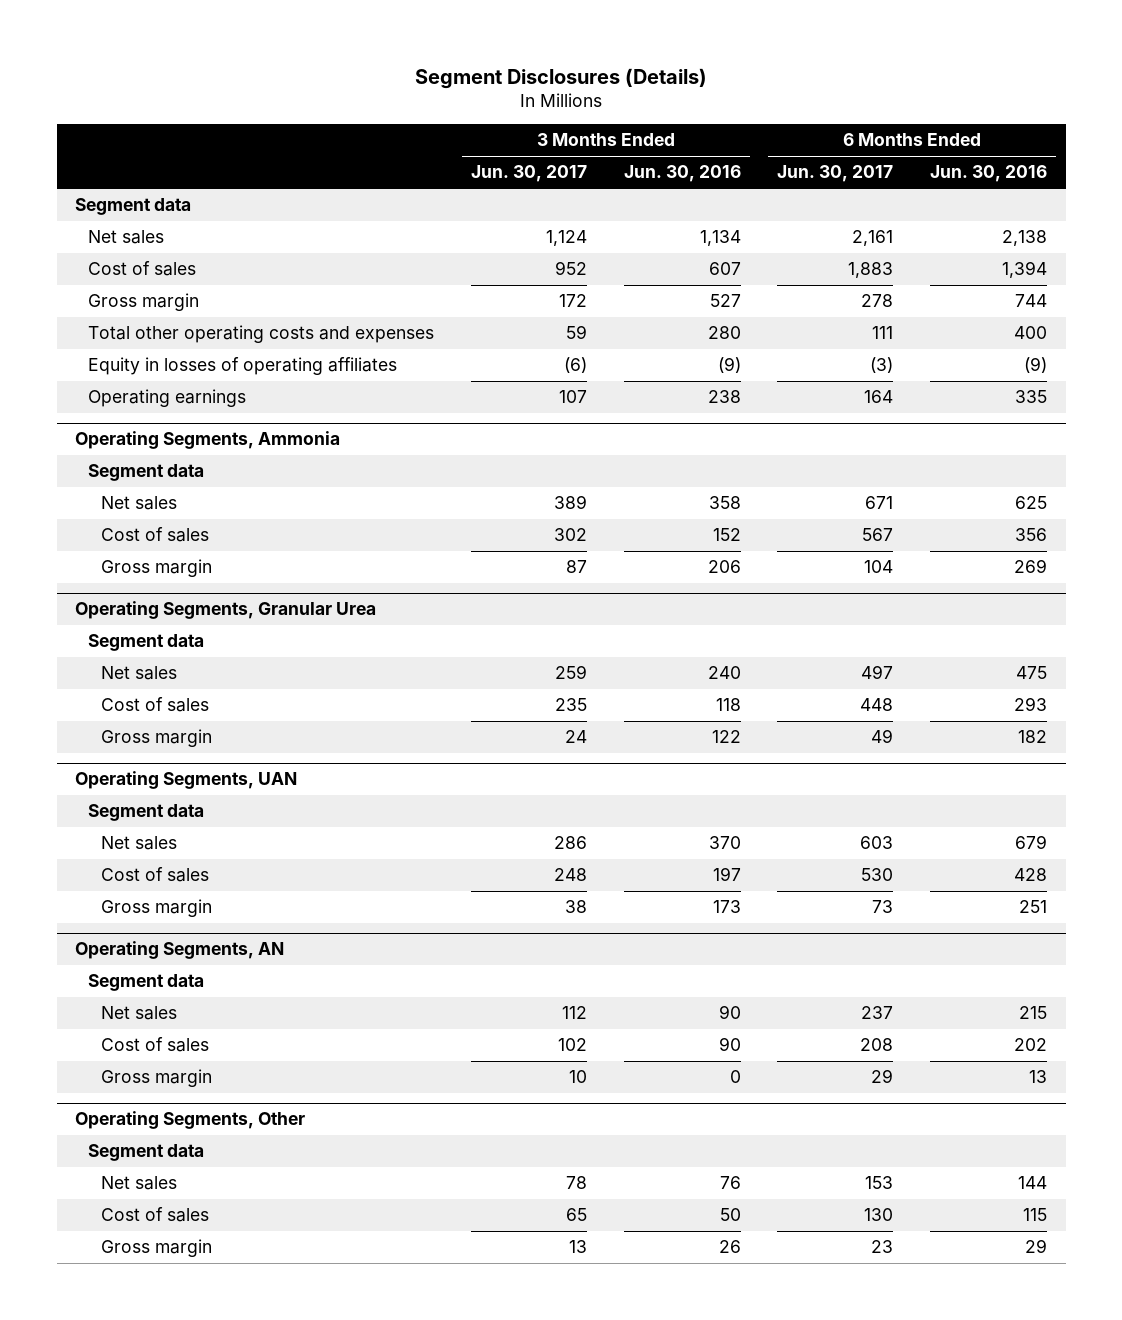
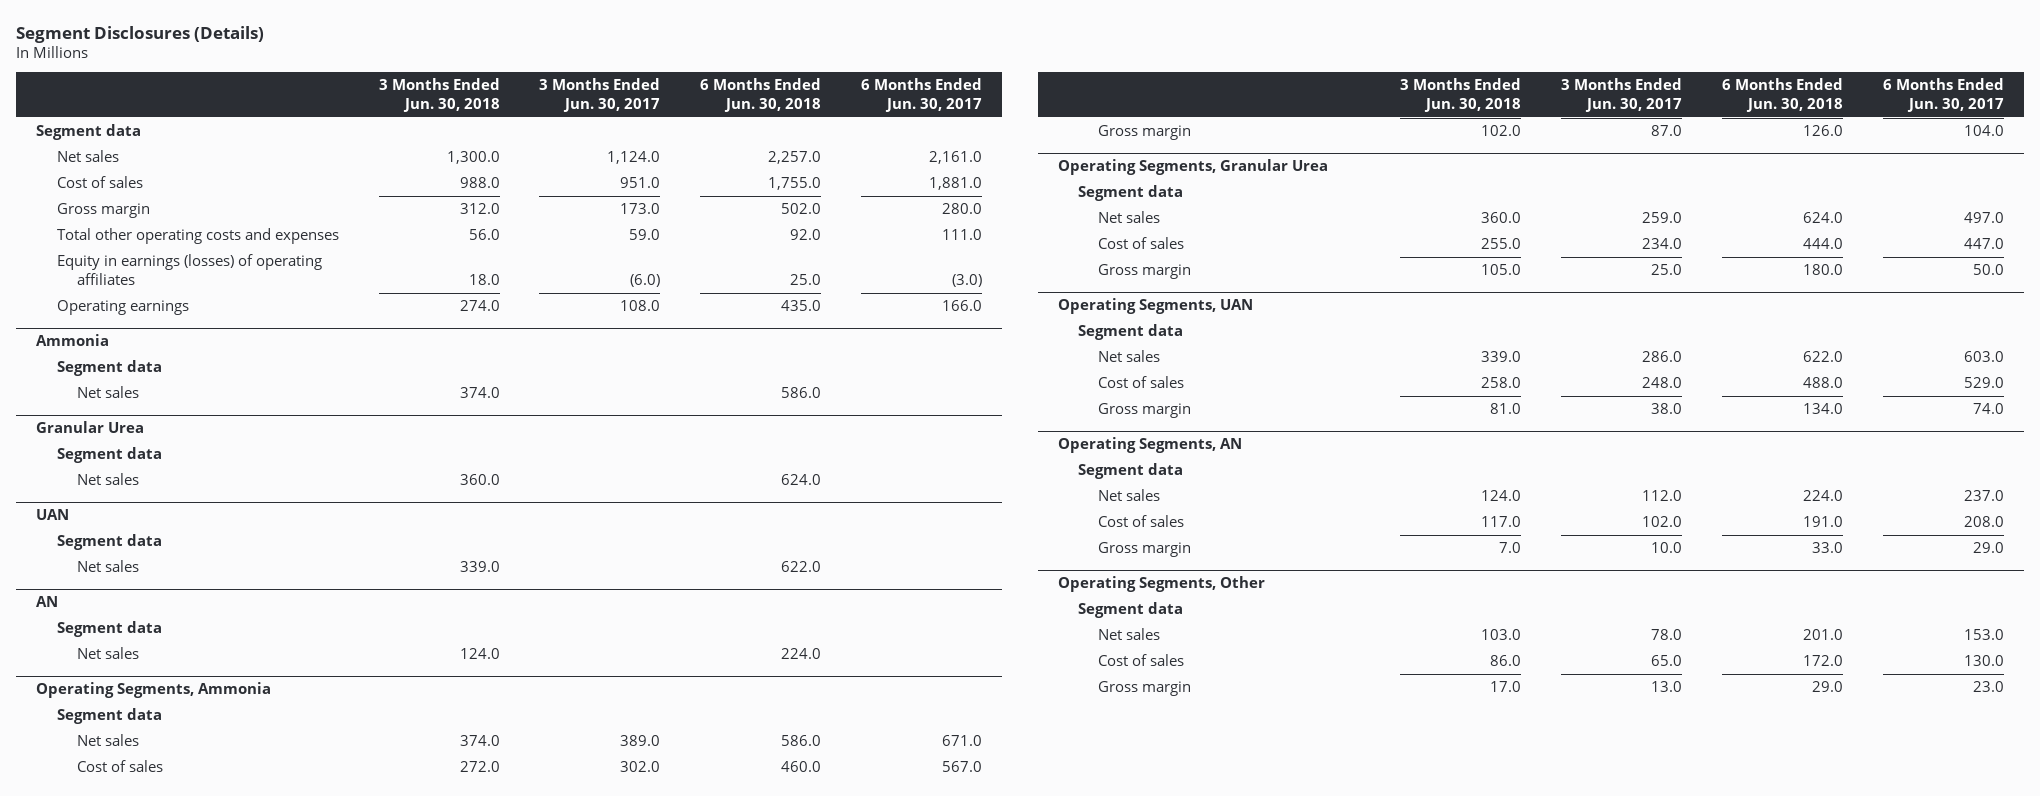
- | 3 Months Ended Jun. 30, 2017 | 3 Months Ended Jun. 30, 2016 | 6 Months Ended Jun. 30, 2017 | 6 Months Ended Jun. 30, 2016
+ | 3 Months Ended Jun. 30, 2018 | 3 Months Ended Jun. 30, 2017 | 6 Months Ended Jun. 30, 2018 | 6 Months Ended Jun. 30, 2017
- Net sales | 1,124 | 1,134 | 2,161 | 2,138
- Cost of sales | 952 | 607 | 1,883 | 1,394
- Gross margin | 172 | 527 | 278 | 744
- Total other operating costs and expenses | 59 | 280 | 111 | 400
- Equity in losses of operating affiliates | (6) | (9) | (3) | (9)
- Operating earnings | 107 | 238 | 164 | 335
+ Net sales | 1,300.0 | 1,124.0 | 2,257.0 | 2,161.0
+ Cost of sales | 988.0 | 951.0 | 1,755.0 | 1,881.0
+ Gross margin | 312.0 | 173.0 | 502.0 | 280.0
+ Total other operating costs and expenses | 56.0 | 59.0 | 92.0 | 111.0
+ Equity in earnings (losses) of operating affiliates | 18.0 | (6.0) | 25.0 | (3.0)
+ Operating earnings | 274.0 | 108.0 | 435.0 | 166.0
+ Ammonia
+ Segment data
+ Net sales | 374.0 | | 586.0 |
+ Granular Urea
+ Segment data
+ Net sales | 360.0 | | 624.0 |
+ UAN
+ Segment data
+ Net sales | 339.0 | | 622.0 |
+ AN
+ Segment data
+ Net sales | 124.0 | | 224.0 |
@ Operating Segments, Ammonia
- Net sales | 389 | 358 | 671 | 625
- Cost of sales | 302 | 152 | 567 | 356
- Gross margin | 87 | 206 | 104 | 269
+ Net sales | 374.0 | 389.0 | 586.0 | 671.0
+ Cost of sales | 272.0 | 302.0 | 460.0 | 567.0
+ Gross margin | 102.0 | 87.0 | 126.0 | 104.0
@ Operating Segments, Granular Urea
- Net sales | 259 | 240 | 497 | 475
- Cost of sales | 235 | 118 | 448 | 293
- Gross margin | 24 | 122 | 49 | 182
+ Net sales | 360.0 | 259.0 | 624.0 | 497.0
+ Cost of sales | 255.0 | 234.0 | 444.0 | 447.0
+ Gross margin | 105.0 | 25.0 | 180.0 | 50.0
@ Operating Segments, UAN
- Net sales | 286 | 370 | 603 | 679
- Cost of sales | 248 | 197 | 530 | 428
- Gross margin | 38 | 173 | 73 | 251
+ Net sales | 339.0 | 286.0 | 622.0 | 603.0
+ Cost of sales | 258.0 | 248.0 | 488.0 | 529.0
+ Gross margin | 81.0 | 38.0 | 134.0 | 74.0
@ Operating Segments, AN
- Net sales | 112 | 90 | 237 | 215
- Cost of sales | 102 | 90 | 208 | 202
- Gross margin | 10 | 0 | 29 | 13
+ Net sales | 124.0 | 112.0 | 224.0 | 237.0
+ Cost of sales | 117.0 | 102.0 | 191.0 | 208.0
+ Gross margin | 7.0 | 10.0 | 33.0 | 29.0
@ Operating Segments, Other
- Net sales | 78 | 76 | 153 | 144
- Cost of sales | 65 | 50 | 130 | 115
- Gross margin | 13 | 26 | 23 | 29
+ Net sales | 103.0 | 78.0 | 201.0 | 153.0
+ Cost of sales | 86.0 | 65.0 | 172.0 | 130.0
+ Gross margin | 17.0 | 13.0 | 29.0 | 23.0

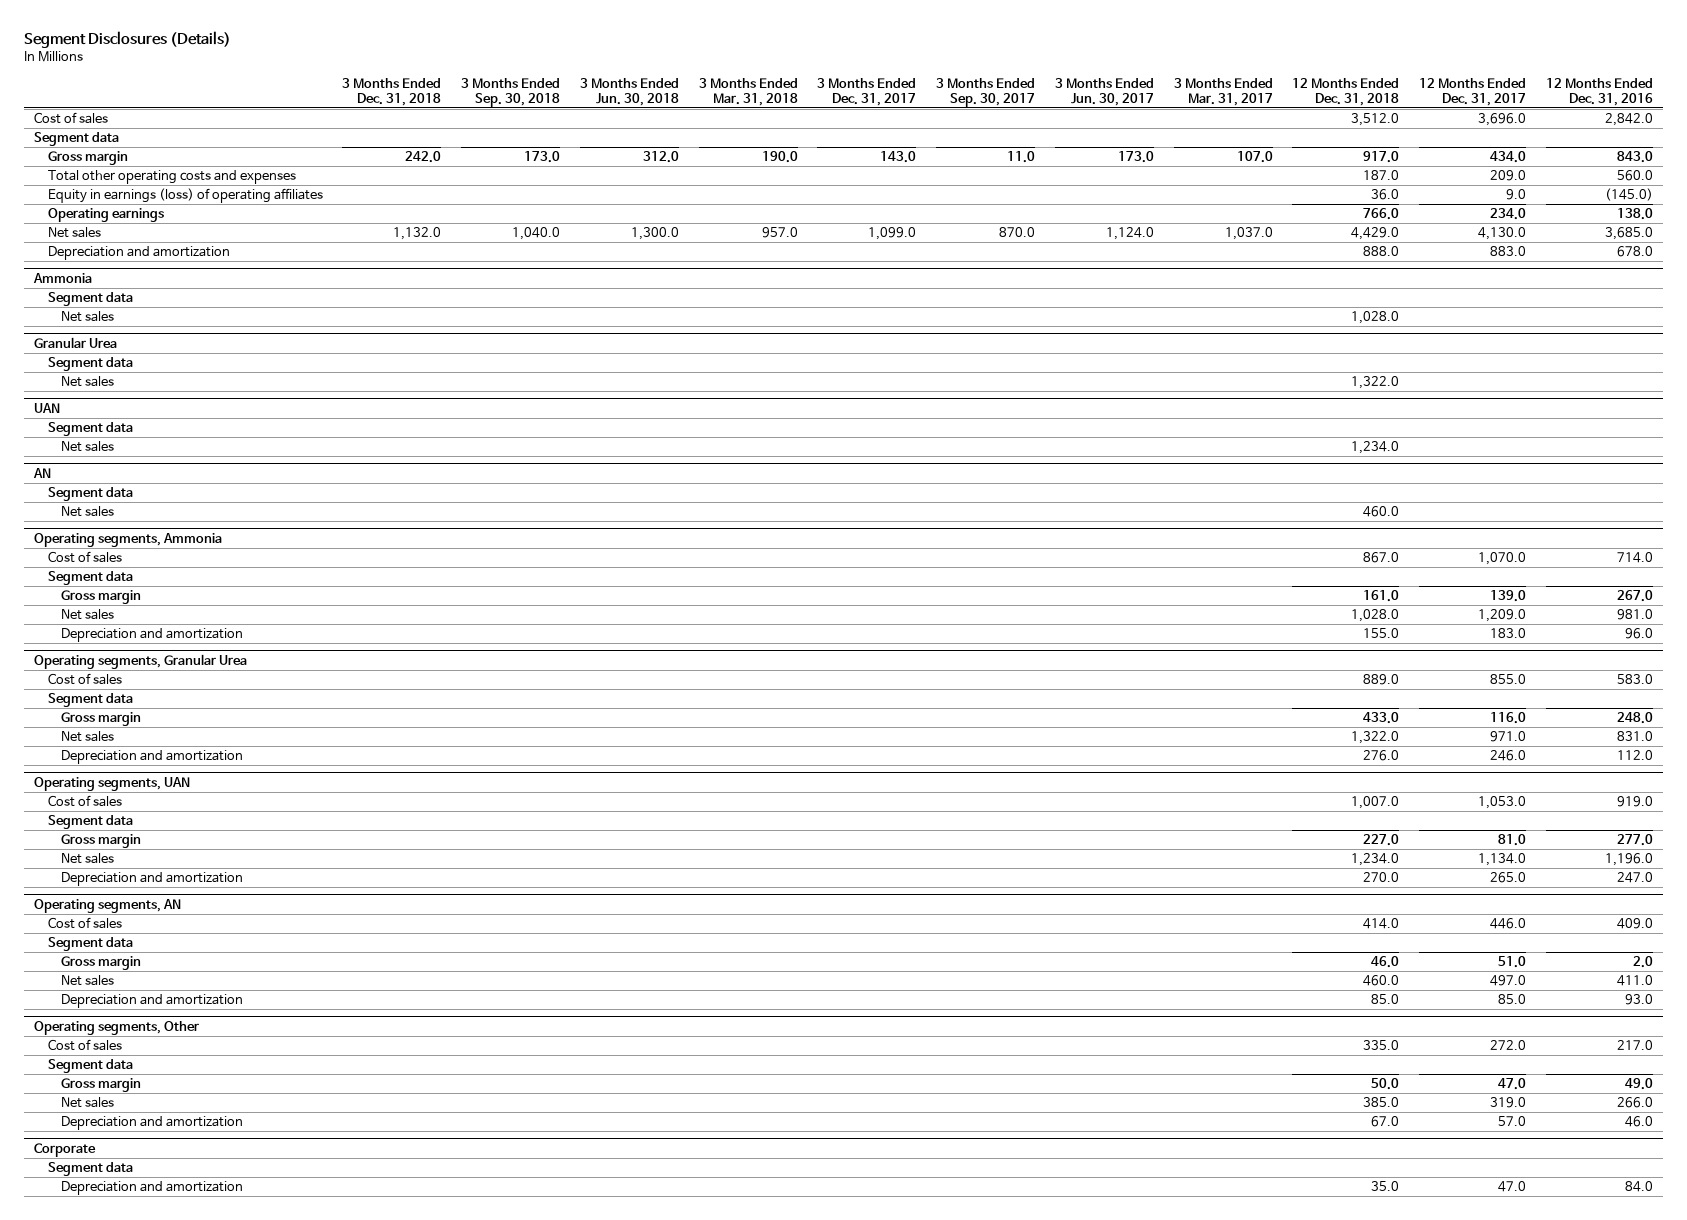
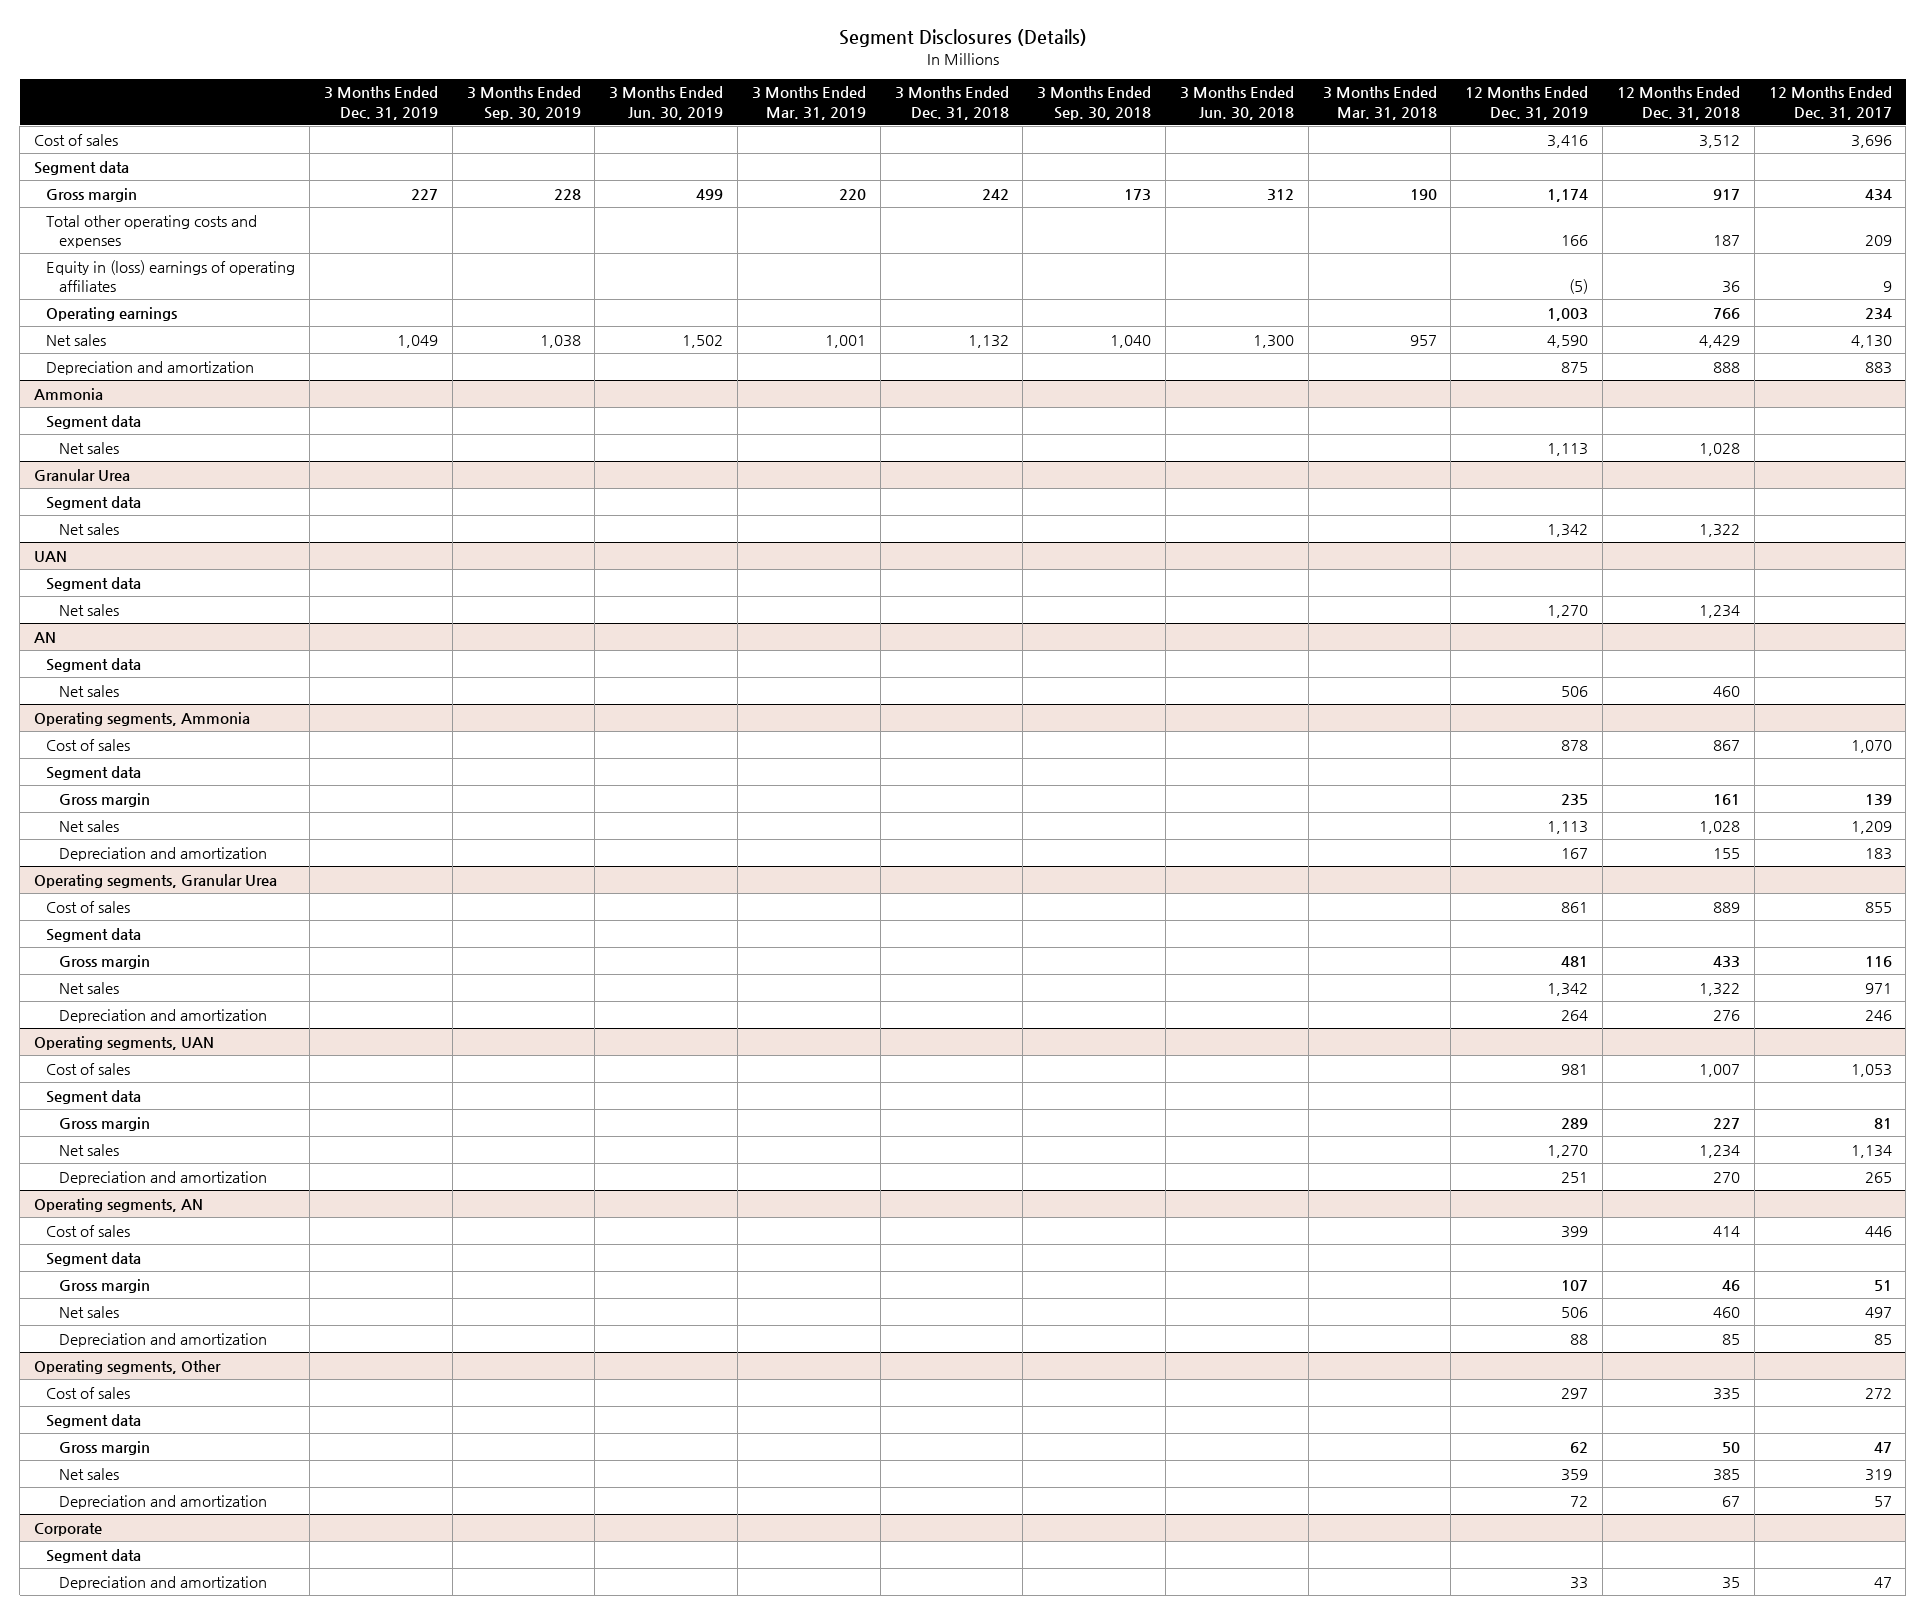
- | 3 Months Ended Dec. 31, 2018 | 3 Months Ended Sep. 30, 2018 | 3 Months Ended Jun. 30, 2018 | 3 Months Ended Mar. 31, 2018 | 3 Months Ended Dec. 31, 2017 | 3 Months Ended Sep. 30, 2017 | 3 Months Ended Jun. 30, 2017 | 3 Months Ended Mar. 31, 2017 | 12 Months Ended Dec. 31, 2018 | 12 Months Ended Dec. 31, 2017 | 12 Months Ended Dec. 31, 2016
+ | 3 Months Ended Dec. 31, 2019 | 3 Months Ended Sep. 30, 2019 | 3 Months Ended Jun. 30, 2019 | 3 Months Ended Mar. 31, 2019 | 3 Months Ended Dec. 31, 2018 | 3 Months Ended Sep. 30, 2018 | 3 Months Ended Jun. 30, 2018 | 3 Months Ended Mar. 31, 2018 | 12 Months Ended Dec. 31, 2019 | 12 Months Ended Dec. 31, 2018 | 12 Months Ended Dec. 31, 2017
- Cost of sales | | | | | | | | | 3,512.0 | 3,696.0 | 2,842.0
+ Cost of sales | | | | | | | | | 3,416 | 3,512 | 3,696
- Gross margin | 242.0 | 173.0 | 312.0 | 190.0 | 143.0 | 11.0 | 173.0 | 107.0 | 917.0 | 434.0 | 843.0
- Total other operating costs and expenses | | | | | | | | | 187.0 | 209.0 | 560.0
- Equity in earnings (loss) of operating affiliates | | | | | | | | | 36.0 | 9.0 | (145.0)
- Operating earnings | | | | | | | | | 766.0 | 234.0 | 138.0
- Net sales | 1,132.0 | 1,040.0 | 1,300.0 | 957.0 | 1,099.0 | 870.0 | 1,124.0 | 1,037.0 | 4,429.0 | 4,130.0 | 3,685.0
- Depreciation and amortization | | | | | | | | | 888.0 | 883.0 | 678.0
+ Gross margin | 227 | 228 | 499 | 220 | 242 | 173 | 312 | 190 | 1,174 | 917 | 434
+ Total other operating costs and expenses | | | | | | | | | 166 | 187 | 209
+ Equity in (loss) earnings of operating affiliates | | | | | | | | | (5) | 36 | 9
+ Operating earnings | | | | | | | | | 1,003 | 766 | 234
+ Net sales | 1,049 | 1,038 | 1,502 | 1,001 | 1,132 | 1,040 | 1,300 | 957 | 4,590 | 4,429 | 4,130
+ Depreciation and amortization | | | | | | | | | 875 | 888 | 883
@ Ammonia
- Net sales | | | | | | | | | 1,028.0 | |
+ Net sales | | | | | | | | | 1,113 | 1,028 |
@ Granular Urea
- Net sales | | | | | | | | | 1,322.0 | |
+ Net sales | | | | | | | | | 1,342 | 1,322 |
@ UAN
- Net sales | | | | | | | | | 1,234.0 | |
+ Net sales | | | | | | | | | 1,270 | 1,234 |
@ AN
- Net sales | | | | | | | | | 460.0 | |
+ Net sales | | | | | | | | | 506 | 460 |
@ Operating segments, Ammonia
- Cost of sales | | | | | | | | | 867.0 | 1,070.0 | 714.0
+ Cost of sales | | | | | | | | | 878 | 867 | 1,070
- Gross margin | | | | | | | | | 161.0 | 139.0 | 267.0
- Net sales | | | | | | | | | 1,028.0 | 1,209.0 | 981.0
- Depreciation and amortization | | | | | | | | | 155.0 | 183.0 | 96.0
+ Gross margin | | | | | | | | | 235 | 161 | 139
+ Net sales | | | | | | | | | 1,113 | 1,028 | 1,209
+ Depreciation and amortization | | | | | | | | | 167 | 155 | 183
@ Operating segments, Granular Urea
- Cost of sales | | | | | | | | | 889.0 | 855.0 | 583.0
+ Cost of sales | | | | | | | | | 861 | 889 | 855
- Gross margin | | | | | | | | | 433.0 | 116.0 | 248.0
- Net sales | | | | | | | | | 1,322.0 | 971.0 | 831.0
- Depreciation and amortization | | | | | | | | | 276.0 | 246.0 | 112.0
+ Gross margin | | | | | | | | | 481 | 433 | 116
+ Net sales | | | | | | | | | 1,342 | 1,322 | 971
+ Depreciation and amortization | | | | | | | | | 264 | 276 | 246
@ Operating segments, UAN
- Cost of sales | | | | | | | | | 1,007.0 | 1,053.0 | 919.0
+ Cost of sales | | | | | | | | | 981 | 1,007 | 1,053
- Gross margin | | | | | | | | | 227.0 | 81.0 | 277.0
- Net sales | | | | | | | | | 1,234.0 | 1,134.0 | 1,196.0
- Depreciation and amortization | | | | | | | | | 270.0 | 265.0 | 247.0
+ Gross margin | | | | | | | | | 289 | 227 | 81
+ Net sales | | | | | | | | | 1,270 | 1,234 | 1,134
+ Depreciation and amortization | | | | | | | | | 251 | 270 | 265
@ Operating segments, AN
- Cost of sales | | | | | | | | | 414.0 | 446.0 | 409.0
+ Cost of sales | | | | | | | | | 399 | 414 | 446
- Gross margin | | | | | | | | | 46.0 | 51.0 | 2.0
- Net sales | | | | | | | | | 460.0 | 497.0 | 411.0
- Depreciation and amortization | | | | | | | | | 85.0 | 85.0 | 93.0
+ Gross margin | | | | | | | | | 107 | 46 | 51
+ Net sales | | | | | | | | | 506 | 460 | 497
+ Depreciation and amortization | | | | | | | | | 88 | 85 | 85
@ Operating segments, Other
- Cost of sales | | | | | | | | | 335.0 | 272.0 | 217.0
+ Cost of sales | | | | | | | | | 297 | 335 | 272
- Gross margin | | | | | | | | | 50.0 | 47.0 | 49.0
- Net sales | | | | | | | | | 385.0 | 319.0 | 266.0
- Depreciation and amortization | | | | | | | | | 67.0 | 57.0 | 46.0
+ Gross margin | | | | | | | | | 62 | 50 | 47
+ Net sales | | | | | | | | | 359 | 385 | 319
+ Depreciation and amortization | | | | | | | | | 72 | 67 | 57
@ Corporate
- Depreciation and amortization | | | | | | | | | 35.0 | 47.0 | 84.0
+ Depreciation and amortization | | | | | | | | | 33 | 35 | 47

